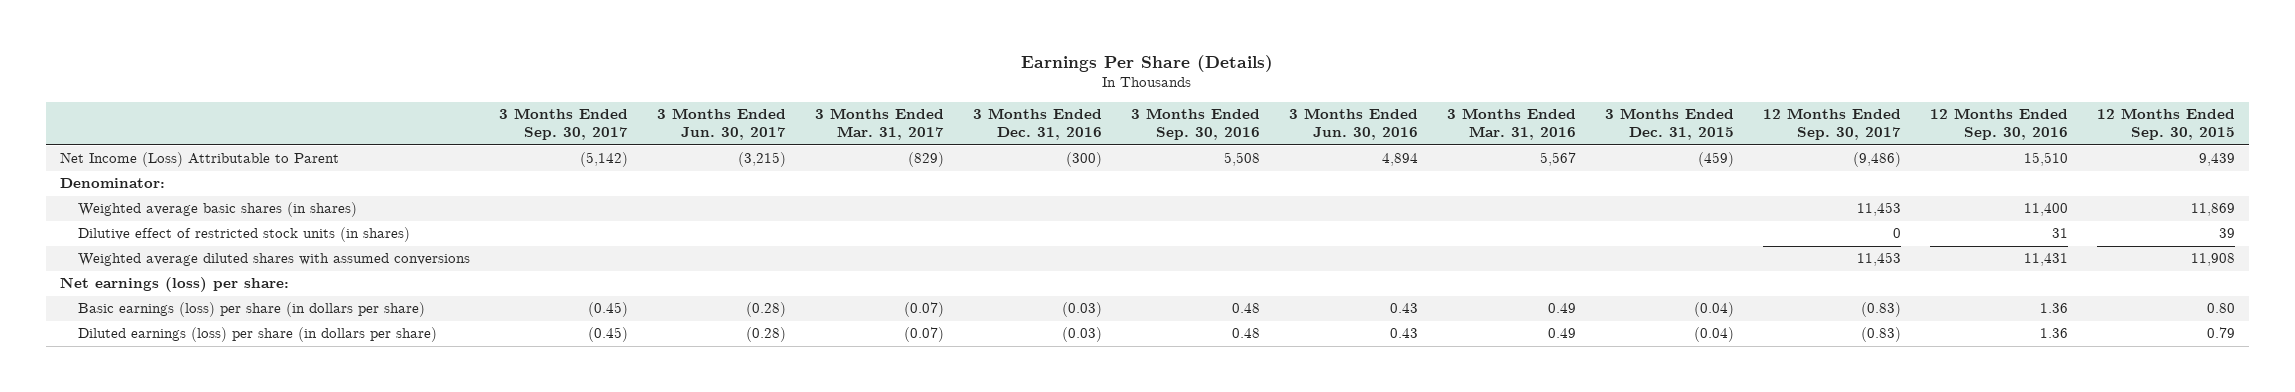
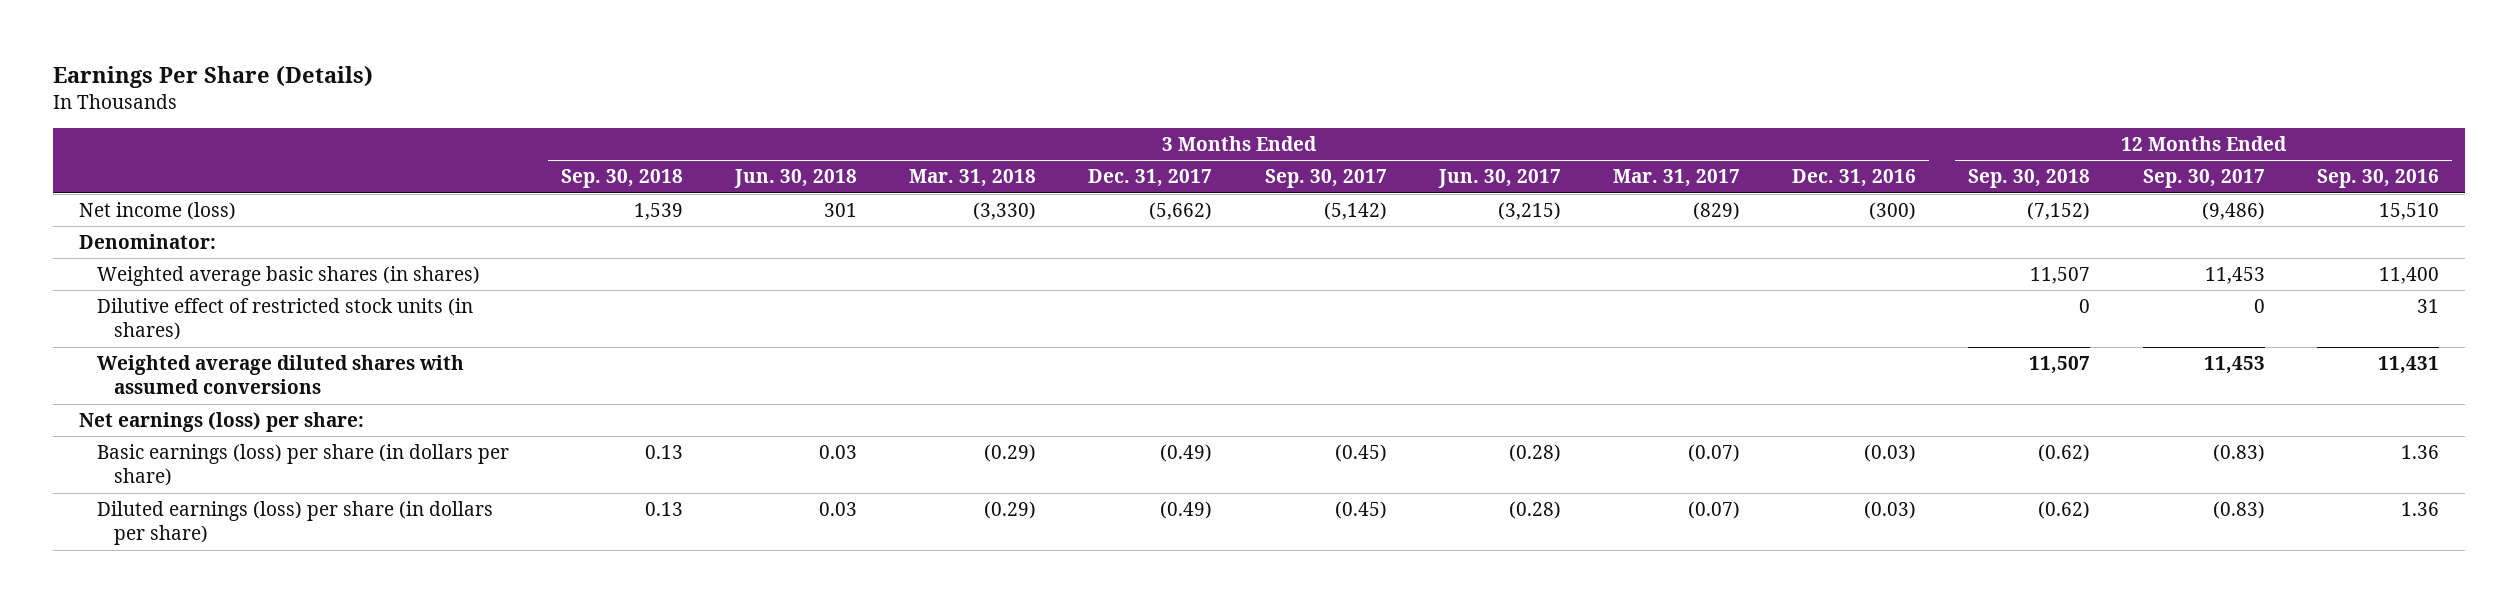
- | 3 Months Ended Sep. 30, 2017 | 3 Months Ended Jun. 30, 2017 | 3 Months Ended Mar. 31, 2017 | 3 Months Ended Dec. 31, 2016 | 3 Months Ended Sep. 30, 2016 | 3 Months Ended Jun. 30, 2016 | 3 Months Ended Mar. 31, 2016 | 3 Months Ended Dec. 31, 2015 | 12 Months Ended Sep. 30, 2017 | 12 Months Ended Sep. 30, 2016 | 12 Months Ended Sep. 30, 2015
+ | 3 Months Ended Sep. 30, 2018 | 3 Months Ended Jun. 30, 2018 | 3 Months Ended Mar. 31, 2018 | 3 Months Ended Dec. 31, 2017 | 3 Months Ended Sep. 30, 2017 | 3 Months Ended Jun. 30, 2017 | 3 Months Ended Mar. 31, 2017 | 3 Months Ended Dec. 31, 2016 | 12 Months Ended Sep. 30, 2018 | 12 Months Ended Sep. 30, 2017 | 12 Months Ended Sep. 30, 2016
- Net Income (Loss) Attributable to Parent | (5,142) | (3,215) | (829) | (300) | 5,508 | 4,894 | 5,567 | (459) | (9,486) | 15,510 | 9,439
+ Net income (loss) | 1,539 | 301 | (3,330) | (5,662) | (5,142) | (3,215) | (829) | (300) | (7,152) | (9,486) | 15,510

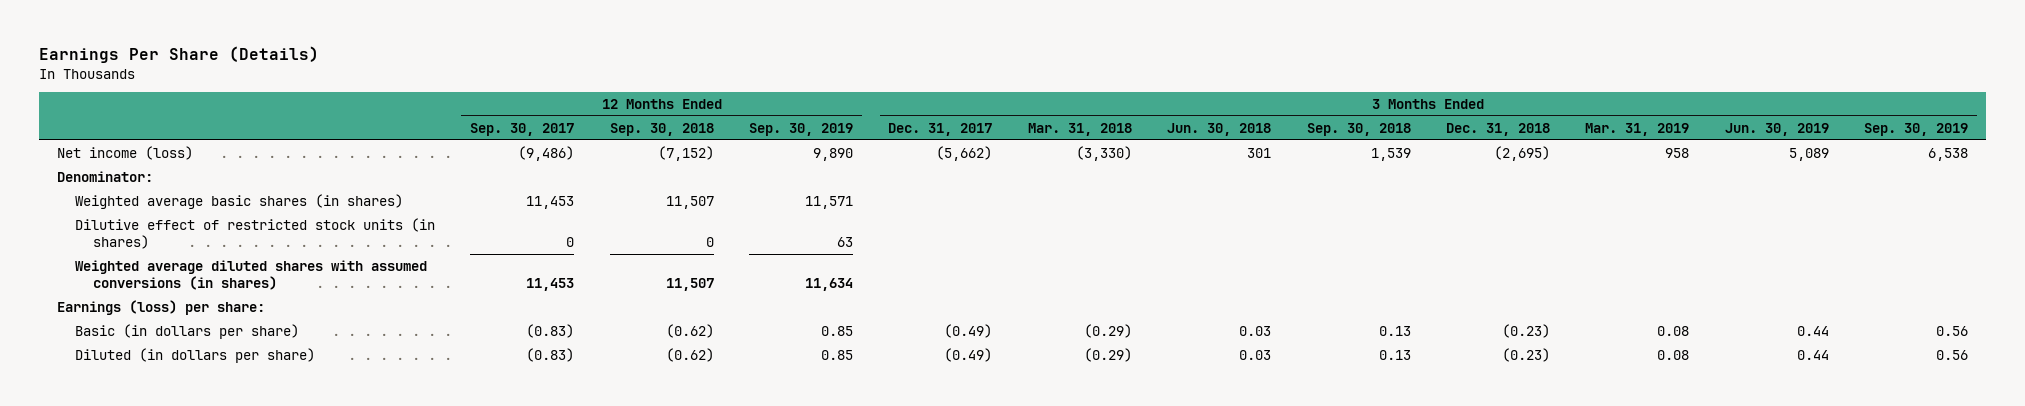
- | 3 Months Ended Sep. 30, 2018 | 3 Months Ended Jun. 30, 2018 | 3 Months Ended Mar. 31, 2018 | 3 Months Ended Dec. 31, 2017 | 3 Months Ended Sep. 30, 2017 | 3 Months Ended Jun. 30, 2017 | 3 Months Ended Mar. 31, 2017 | 3 Months Ended Dec. 31, 2016 | 12 Months Ended Sep. 30, 2018 | 12 Months Ended Sep. 30, 2017 | 12 Months Ended Sep. 30, 2016
+ | 12 Months Ended Sep. 30, 2017 | 12 Months Ended Sep. 30, 2018 | 12 Months Ended Sep. 30, 2019 | 3 Months Ended Dec. 31, 2017 | 3 Months Ended Mar. 31, 2018 | 3 Months Ended Jun. 30, 2018 | 3 Months Ended Sep. 30, 2018 | 3 Months Ended Dec. 31, 2018 | 3 Months Ended Mar. 31, 2019 | 3 Months Ended Jun. 30, 2019 | 3 Months Ended Sep. 30, 2019
- Weighted average diluted shares with assumed conversions | | | | | | | | | 11,507 | 11,453 | 11,431
- Net earnings (loss) per share:
- Basic earnings (loss) per share (in dollars per share) | 0.13 | 0.03 | (0.29) | (0.49) | (0.45) | (0.28) | (0.07) | (0.03) | (0.62) | (0.83) | 1.36
- Diluted earnings (loss) per share (in dollars per share) | 0.13 | 0.03 | (0.29) | (0.49) | (0.45) | (0.28) | (0.07) | (0.03) | (0.62) | (0.83) | 1.36
+ Weighted average diluted shares with assumed conversions (in shares) | 11,453 | 11,507 | 11,634 | | | | | | | |
+ Earnings (loss) per share:
+ Basic (in dollars per share) | (0.83) | (0.62) | 0.85 | (0.49) | (0.29) | 0.03 | 0.13 | (0.23) | 0.08 | 0.44 | 0.56
+ Diluted (in dollars per share) | (0.83) | (0.62) | 0.85 | (0.49) | (0.29) | 0.03 | 0.13 | (0.23) | 0.08 | 0.44 | 0.56

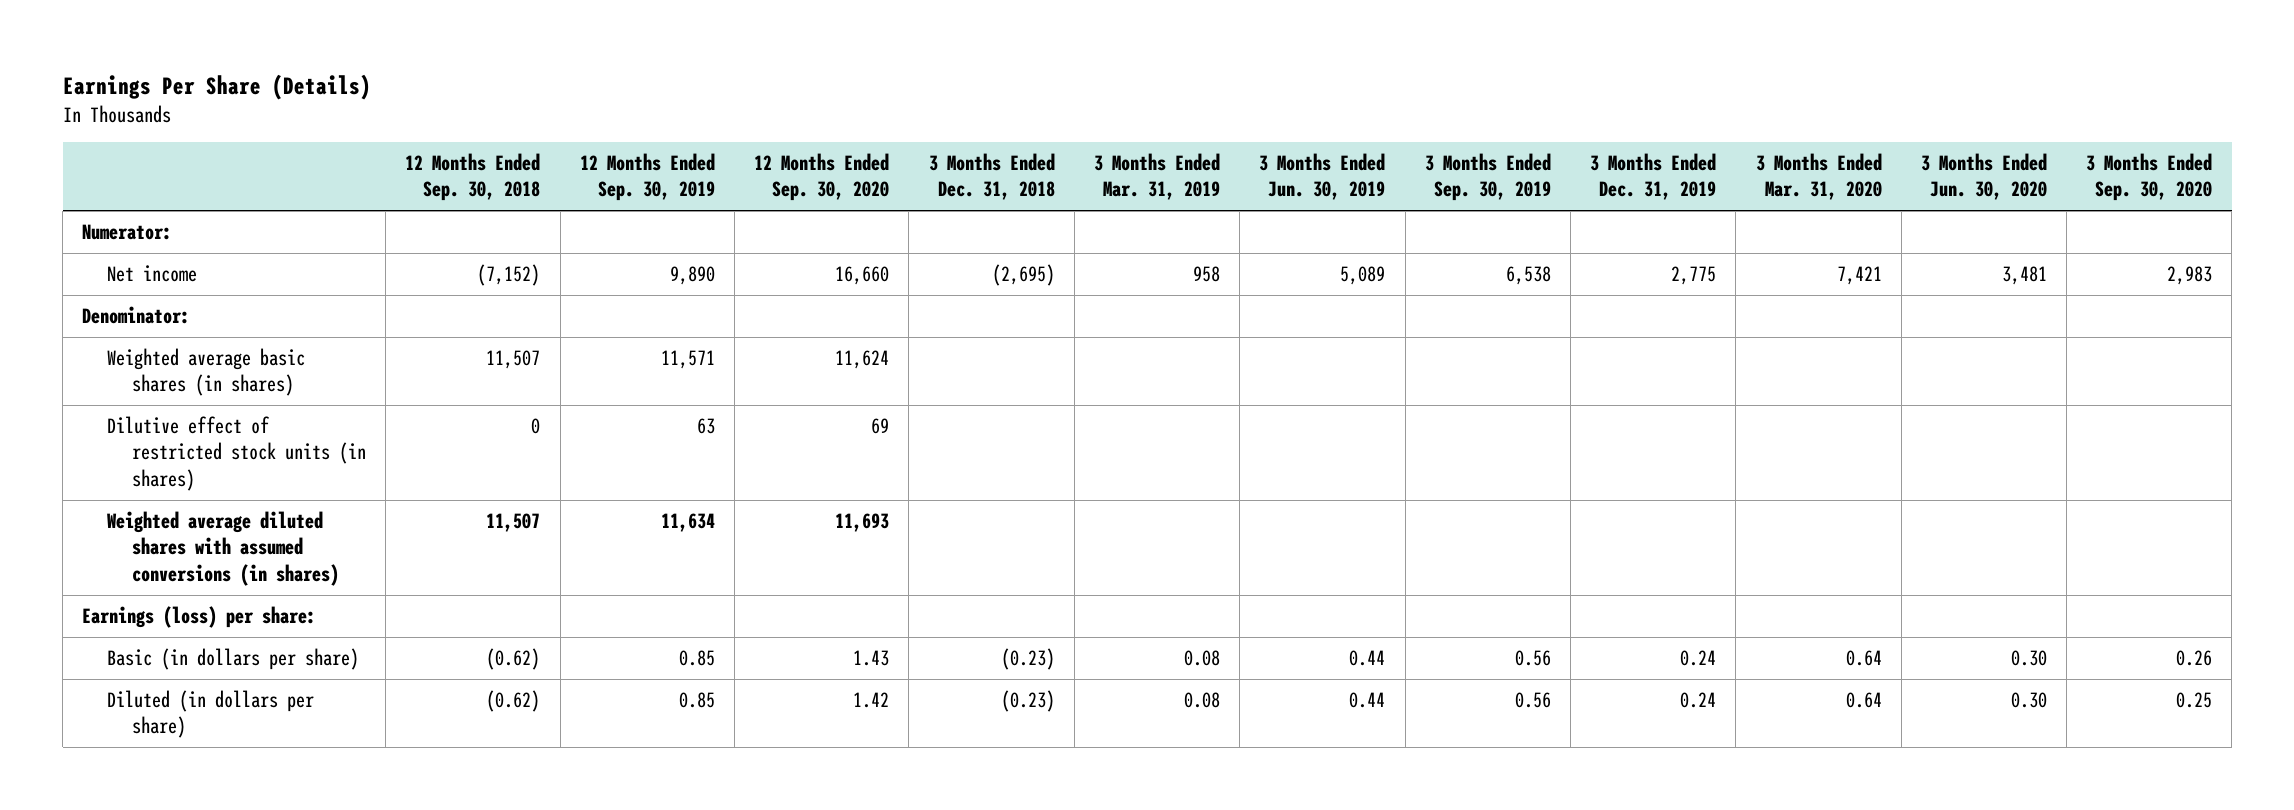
- | 12 Months Ended Sep. 30, 2017 | 12 Months Ended Sep. 30, 2018 | 12 Months Ended Sep. 30, 2019 | 3 Months Ended Dec. 31, 2017 | 3 Months Ended Mar. 31, 2018 | 3 Months Ended Jun. 30, 2018 | 3 Months Ended Sep. 30, 2018 | 3 Months Ended Dec. 31, 2018 | 3 Months Ended Mar. 31, 2019 | 3 Months Ended Jun. 30, 2019 | 3 Months Ended Sep. 30, 2019
+ | 12 Months Ended Sep. 30, 2018 | 12 Months Ended Sep. 30, 2019 | 12 Months Ended Sep. 30, 2020 | 3 Months Ended Dec. 31, 2018 | 3 Months Ended Mar. 31, 2019 | 3 Months Ended Jun. 30, 2019 | 3 Months Ended Sep. 30, 2019 | 3 Months Ended Dec. 31, 2019 | 3 Months Ended Mar. 31, 2020 | 3 Months Ended Jun. 30, 2020 | 3 Months Ended Sep. 30, 2020
- Net income (loss) | (9,486) | (7,152) | 9,890 | (5,662) | (3,330) | 301 | 1,539 | (2,695) | 958 | 5,089 | 6,538
+ Numerator:
+ Net income | (7,152) | 9,890 | 16,660 | (2,695) | 958 | 5,089 | 6,538 | 2,775 | 7,421 | 3,481 | 2,983

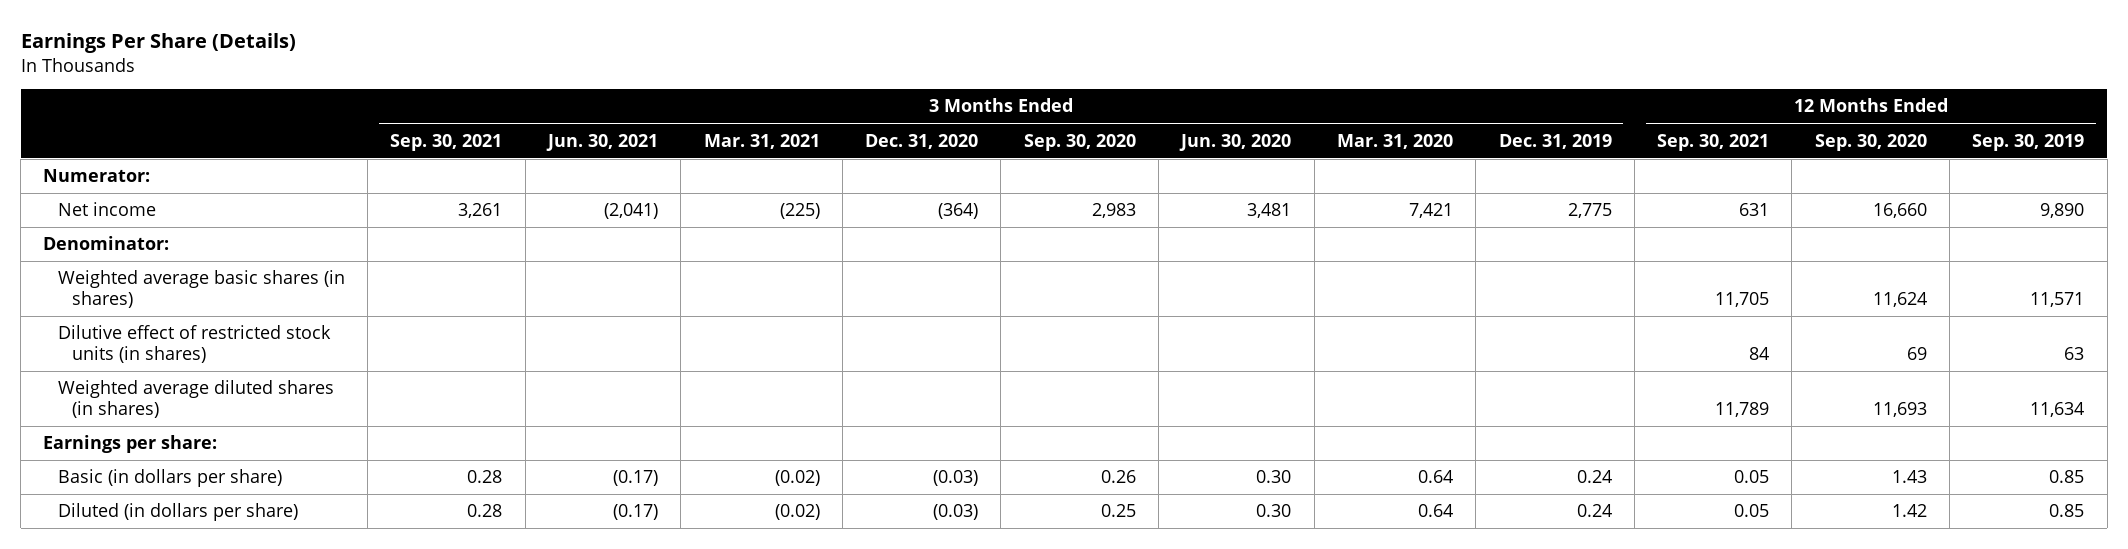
- | 12 Months Ended Sep. 30, 2018 | 12 Months Ended Sep. 30, 2019 | 12 Months Ended Sep. 30, 2020 | 3 Months Ended Dec. 31, 2018 | 3 Months Ended Mar. 31, 2019 | 3 Months Ended Jun. 30, 2019 | 3 Months Ended Sep. 30, 2019 | 3 Months Ended Dec. 31, 2019 | 3 Months Ended Mar. 31, 2020 | 3 Months Ended Jun. 30, 2020 | 3 Months Ended Sep. 30, 2020
+ | 3 Months Ended Sep. 30, 2021 | 3 Months Ended Jun. 30, 2021 | 3 Months Ended Mar. 31, 2021 | 3 Months Ended Dec. 31, 2020 | 3 Months Ended Sep. 30, 2020 | 3 Months Ended Jun. 30, 2020 | 3 Months Ended Mar. 31, 2020 | 3 Months Ended Dec. 31, 2019 | 12 Months Ended Sep. 30, 2021 | 12 Months Ended Sep. 30, 2020 | 12 Months Ended Sep. 30, 2019
- Weighted average diluted shares with assumed conversions (in shares) | 11,507 | 11,634 | 11,693 | | | | | | | |
- Earnings (loss) per share:
+ Weighted average diluted shares (in shares) | | | | | | | | | 11,789 | 11,693 | 11,634
+ Earnings per share:

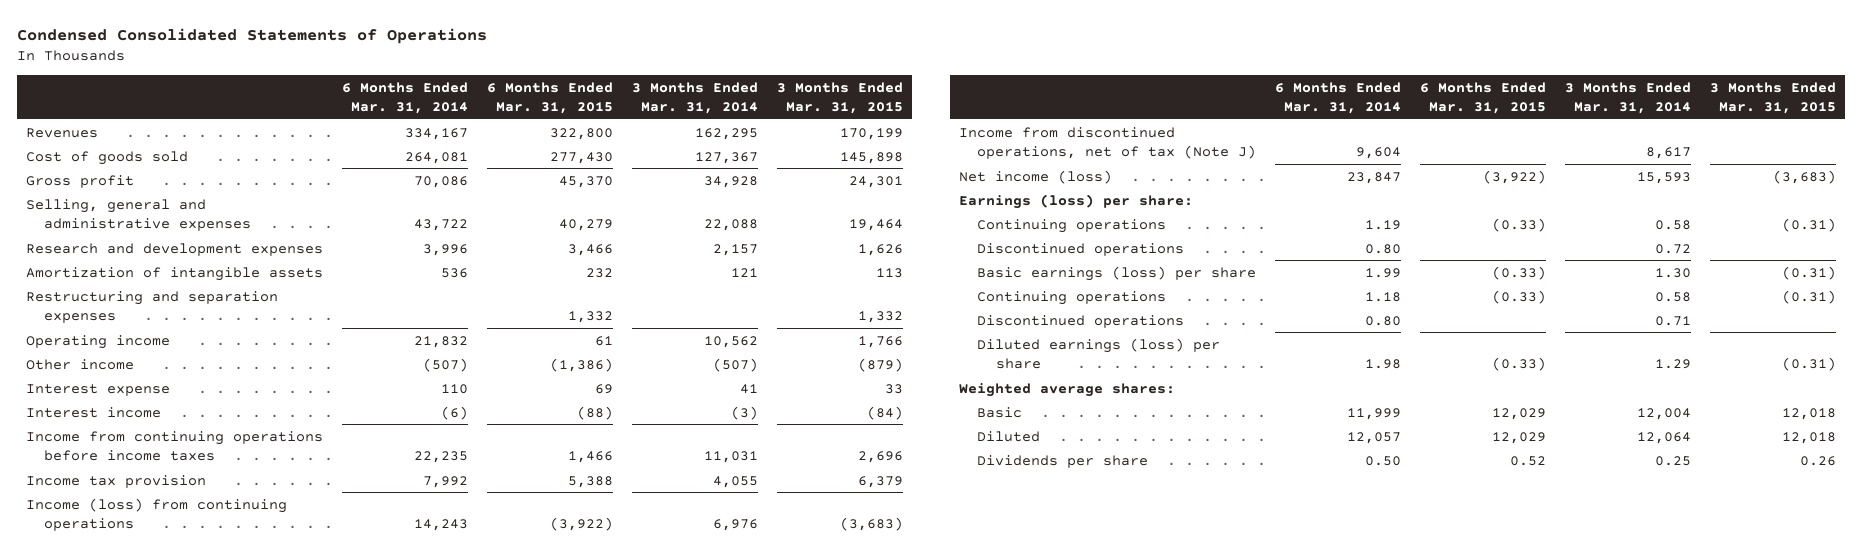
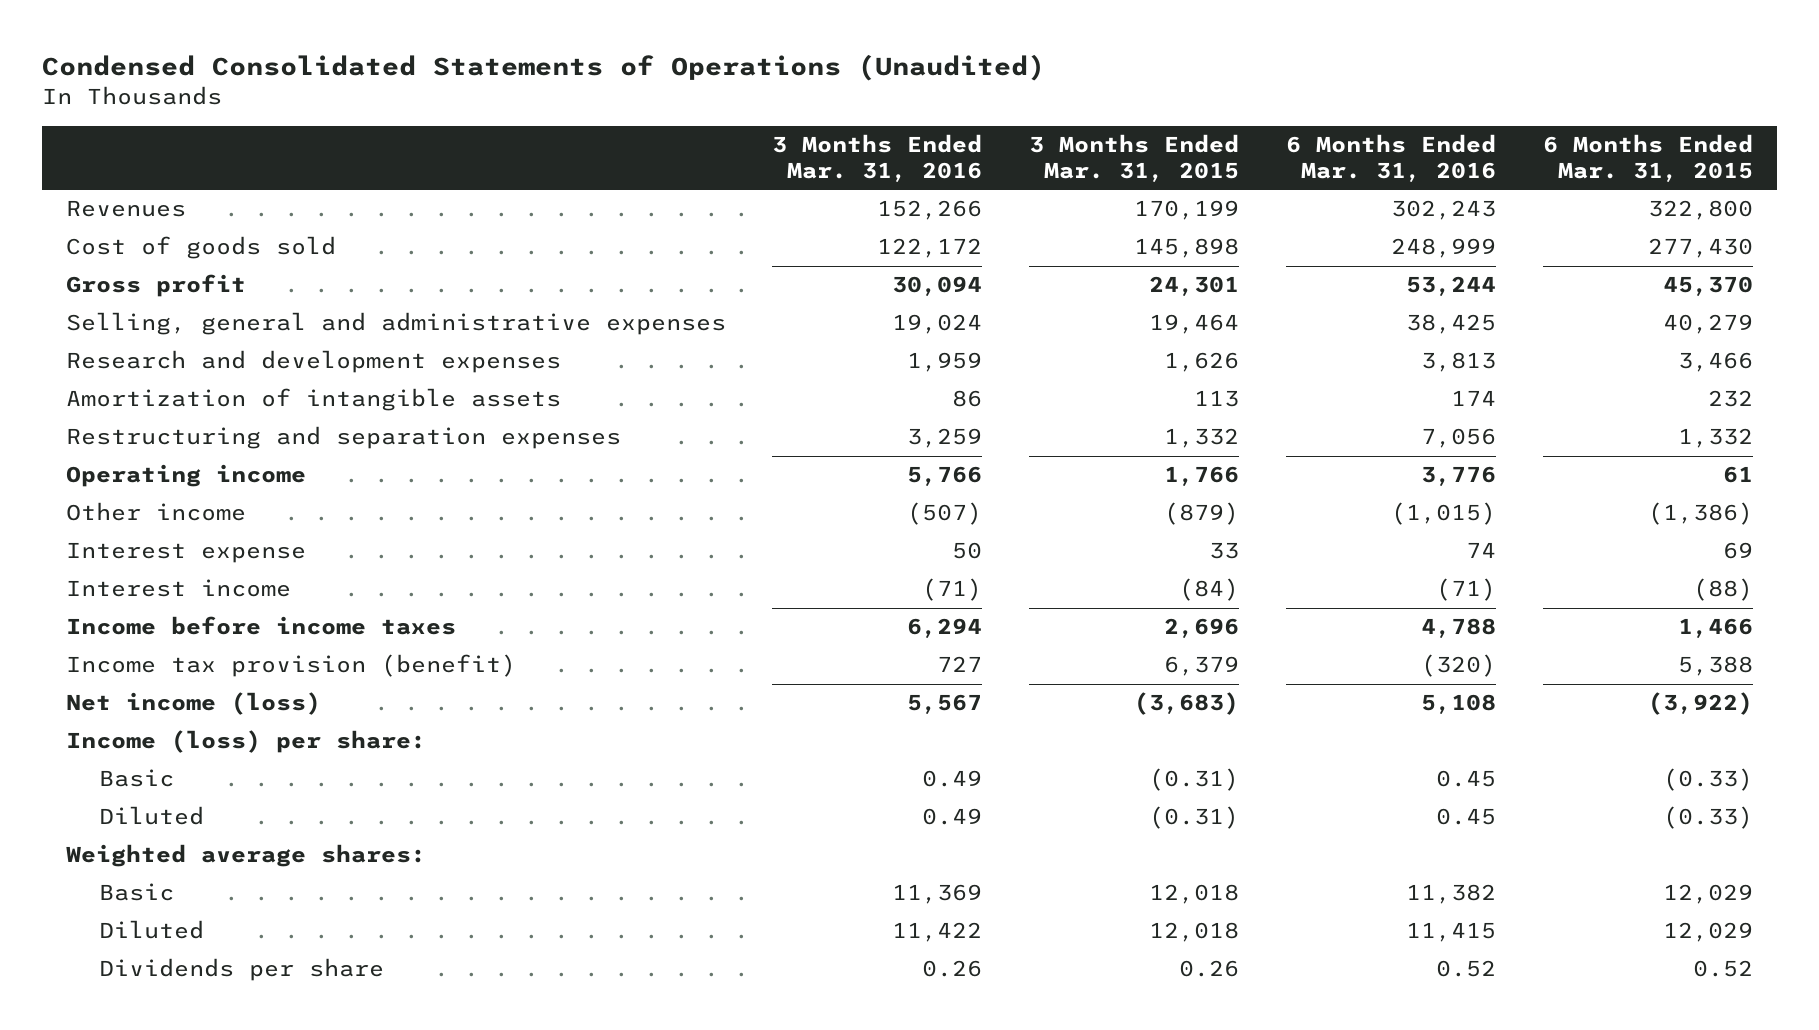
- Condensed Consolidated Statements of Operations
+ Condensed Consolidated Statements of Operations (Unaudited)
- | 6 Months Ended Mar. 31, 2014 | 6 Months Ended Mar. 31, 2015 | 3 Months Ended Mar. 31, 2014 | 3 Months Ended Mar. 31, 2015
+ | 3 Months Ended Mar. 31, 2016 | 3 Months Ended Mar. 31, 2015 | 6 Months Ended Mar. 31, 2016 | 6 Months Ended Mar. 31, 2015
- Income from continuing operations before income taxes | 22,235 | 1,466 | 11,031 | 2,696
- Income tax provision | 7,992 | 5,388 | 4,055 | 6,379
- Income (loss) from continuing operations | 14,243 | (3,922) | 6,976 | (3,683)
- Income from discontinued operations, net of tax (Note J) | 9,604 | | 8,617 |
+ Income before income taxes | 6,294 | 2,696 | 4,788 | 1,466
+ Income tax provision (benefit) | 727 | 6,379 | (320) | 5,388
- Earnings (loss) per share:
- Continuing operations | 1.19 | (0.33) | 0.58 | (0.31)
- Discontinued operations | 0.80 | | 0.72 |
- Basic earnings (loss) per share | 1.99 | (0.33) | 1.30 | (0.31)
- Continuing operations | 1.18 | (0.33) | 0.58 | (0.31)
- Discontinued operations | 0.80 | | 0.71 |
- Diluted earnings (loss) per share | 1.98 | (0.33) | 1.29 | (0.31)
+ Income (loss) per share:
+ Basic | 0.49 | (0.31) | 0.45 | (0.33)
+ Diluted | 0.49 | (0.31) | 0.45 | (0.33)

